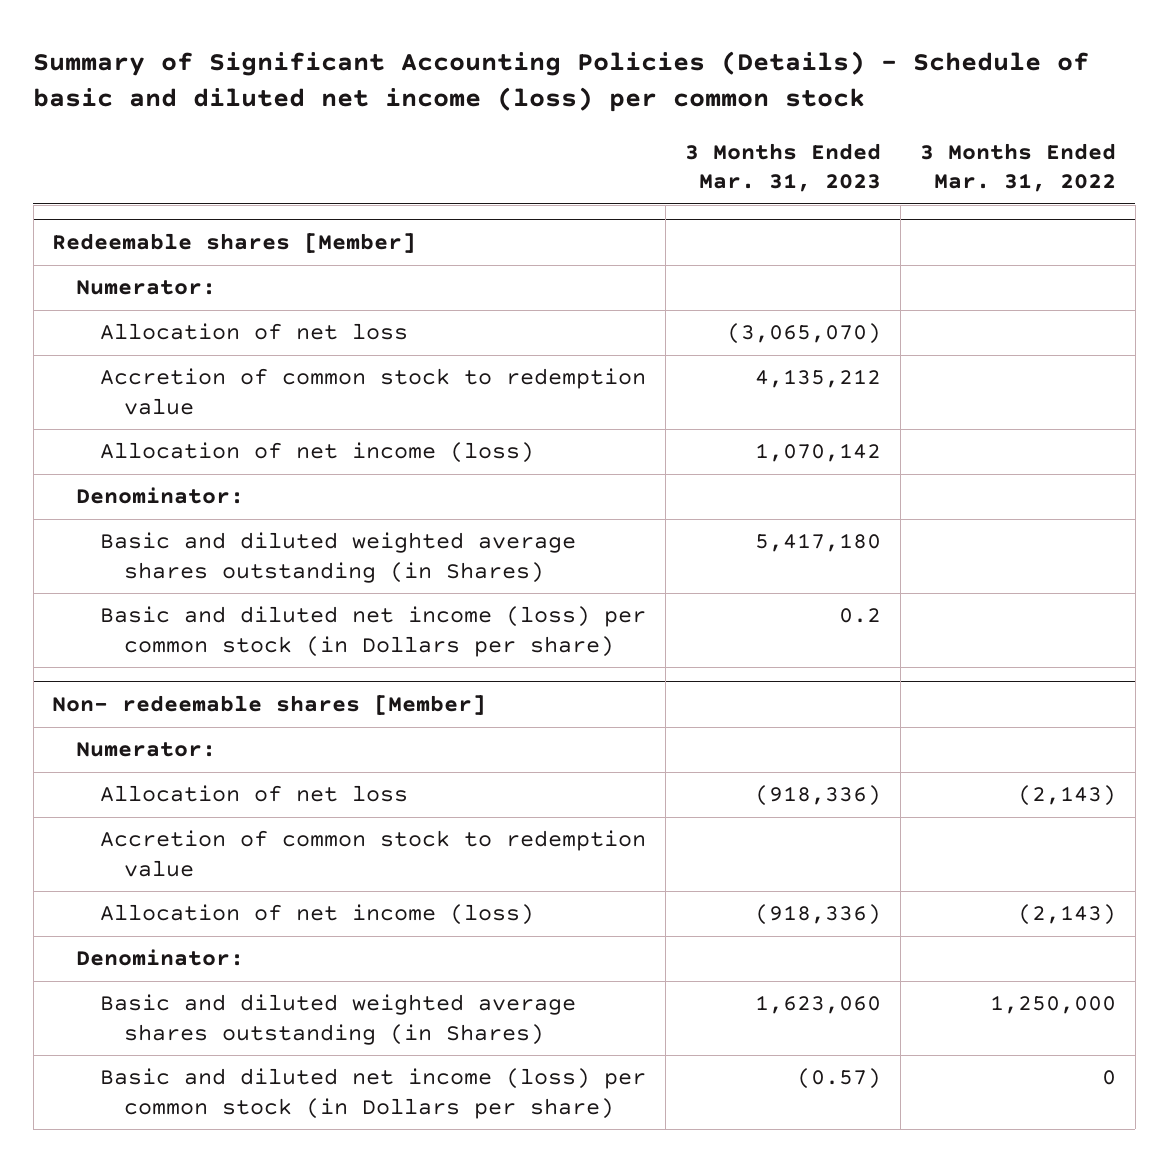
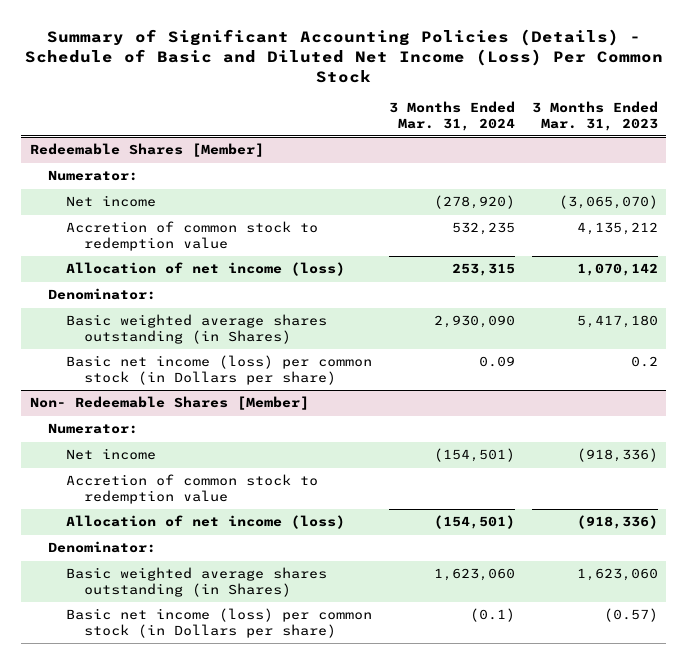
- Summary of Significant Accounting Policies (Details) - Schedule of basic and diluted net income (loss) per common stock
+ Summary of Significant Accounting Policies (Details) - Schedule of Basic and Diluted Net Income (Loss) Per Common Stock
- | 3 Months Ended Mar. 31, 2023 | 3 Months Ended Mar. 31, 2022
+ | 3 Months Ended Mar. 31, 2024 | 3 Months Ended Mar. 31, 2023
- Redeemable shares [Member]
+ Redeemable Shares [Member]
- Allocation of net loss | (3,065,070) |
+ Net income | (278,920) | (3,065,070)
- Basic and diluted weighted average shares outstanding (in Shares) | 5,417,180 |
- Basic and diluted net income (loss) per common stock (in Dollars per share) | 0.2 |
- Non- redeemable shares [Member]
+ Basic weighted average shares outstanding (in Shares) | 2,930,090 | 5,417,180
+ Basic net income (loss) per common stock (in Dollars per share) | 0.09 | 0.2
+ Non- Redeemable Shares [Member]
- Allocation of net loss | (918,336) | (2,143)
+ Net income | (154,501) | (918,336)
- Basic and diluted weighted average shares outstanding (in Shares) | 1,623,060 | 1,250,000
- Basic and diluted net income (loss) per common stock (in Dollars per share) | (0.57) | 0
+ Basic weighted average shares outstanding (in Shares) | 1,623,060 | 1,623,060
+ Basic net income (loss) per common stock (in Dollars per share) | (0.1) | (0.57)

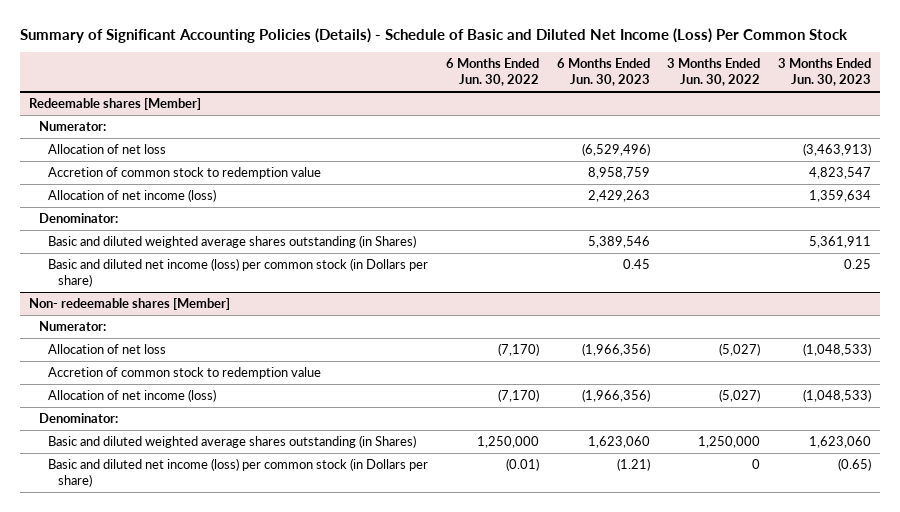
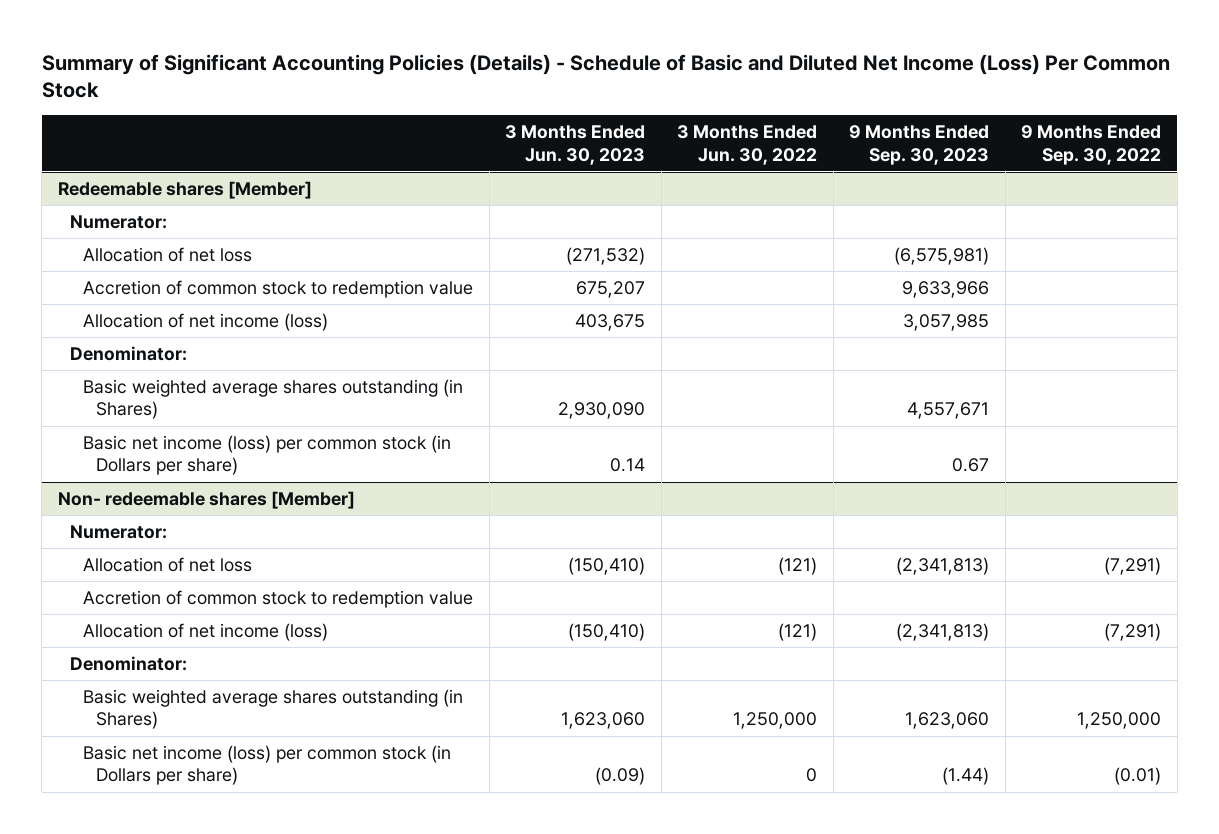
- | 6 Months Ended Jun. 30, 2022 | 6 Months Ended Jun. 30, 2023 | 3 Months Ended Jun. 30, 2022 | 3 Months Ended Jun. 30, 2023
+ | 3 Months Ended Jun. 30, 2023 | 3 Months Ended Jun. 30, 2022 | 9 Months Ended Sep. 30, 2023 | 9 Months Ended Sep. 30, 2022
@ Redeemable shares [Member]
- Allocation of net loss | | (6,529,496) | | (3,463,913)
- Accretion of common stock to redemption value | | 8,958,759 | | 4,823,547
- Allocation of net income (loss) | | 2,429,263 | | 1,359,634
+ Allocation of net loss | (271,532) | | (6,575,981) |
+ Accretion of common stock to redemption value | 675,207 | | 9,633,966 |
+ Allocation of net income (loss) | 403,675 | | 3,057,985 |
- Basic and diluted weighted average shares outstanding (in Shares) | | 5,389,546 | | 5,361,911
- Basic and diluted net income (loss) per common stock (in Dollars per share) | | 0.45 | | 0.25
+ Basic weighted average shares outstanding (in Shares) | 2,930,090 | | 4,557,671 |
+ Basic net income (loss) per common stock (in Dollars per share) | 0.14 | | 0.67 |
@ Non- redeemable shares [Member]
- Allocation of net loss | (7,170) | (1,966,356) | (5,027) | (1,048,533)
+ Allocation of net loss | (150,410) | (121) | (2,341,813) | (7,291)
- Allocation of net income (loss) | (7,170) | (1,966,356) | (5,027) | (1,048,533)
+ Allocation of net income (loss) | (150,410) | (121) | (2,341,813) | (7,291)
- Basic and diluted weighted average shares outstanding (in Shares) | 1,250,000 | 1,623,060 | 1,250,000 | 1,623,060
- Basic and diluted net income (loss) per common stock (in Dollars per share) | (0.01) | (1.21) | 0 | (0.65)
+ Basic weighted average shares outstanding (in Shares) | 1,623,060 | 1,250,000 | 1,623,060 | 1,250,000
+ Basic net income (loss) per common stock (in Dollars per share) | (0.09) | 0 | (1.44) | (0.01)

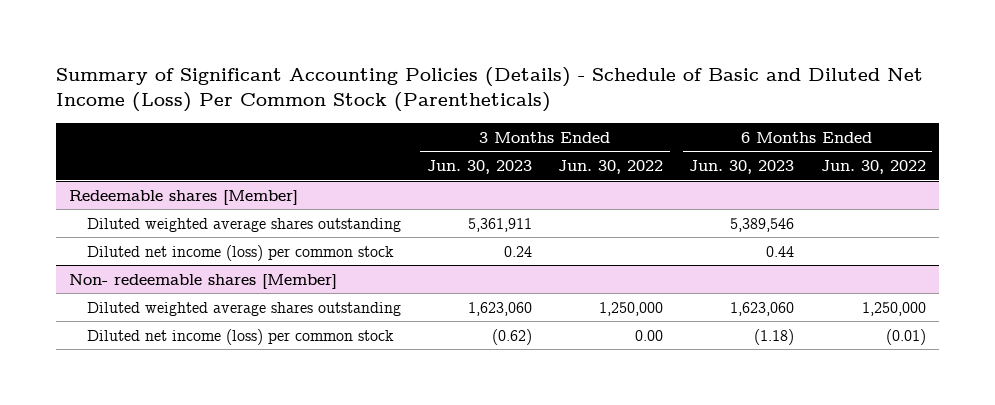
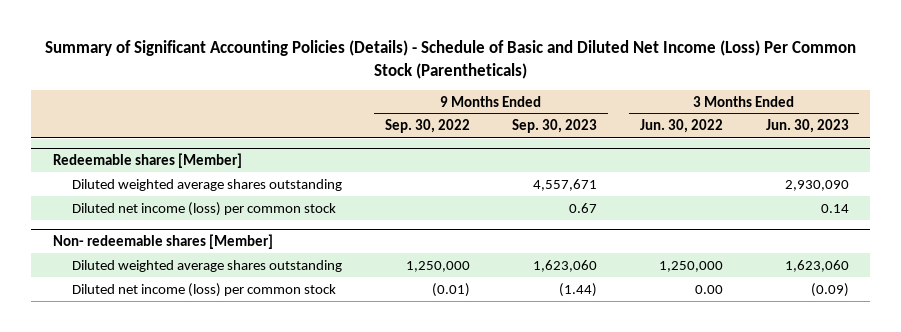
- | 3 Months Ended Jun. 30, 2023 | 3 Months Ended Jun. 30, 2022 | 6 Months Ended Jun. 30, 2023 | 6 Months Ended Jun. 30, 2022
+ | 9 Months Ended Sep. 30, 2022 | 9 Months Ended Sep. 30, 2023 | 3 Months Ended Jun. 30, 2022 | 3 Months Ended Jun. 30, 2023
@ Redeemable shares [Member]
- Diluted weighted average shares outstanding | 5,361,911 | | 5,389,546 |
- Diluted net income (loss) per common stock | 0.24 | | 0.44 |
+ Diluted weighted average shares outstanding | | 4,557,671 | | 2,930,090
+ Diluted net income (loss) per common stock | | 0.67 | | 0.14
@ Non- redeemable shares [Member]
- Diluted net income (loss) per common stock | (0.62) | 0.00 | (1.18) | (0.01)
+ Diluted net income (loss) per common stock | (0.01) | (1.44) | 0.00 | (0.09)

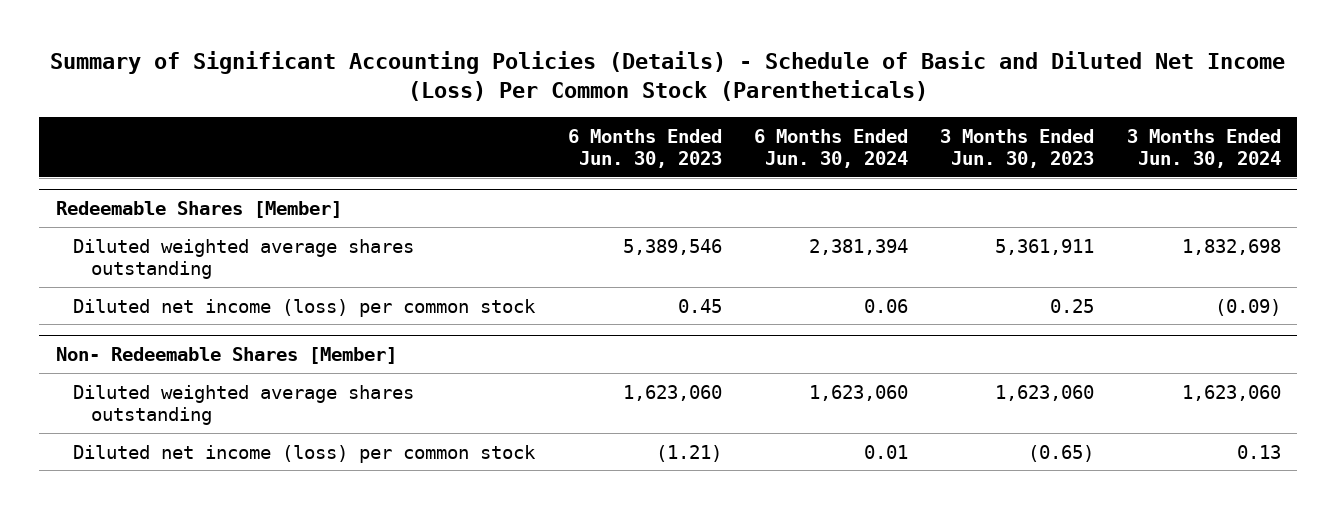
- | 9 Months Ended Sep. 30, 2022 | 9 Months Ended Sep. 30, 2023 | 3 Months Ended Jun. 30, 2022 | 3 Months Ended Jun. 30, 2023
+ | 6 Months Ended Jun. 30, 2023 | 6 Months Ended Jun. 30, 2024 | 3 Months Ended Jun. 30, 2023 | 3 Months Ended Jun. 30, 2024
- Redeemable shares [Member]
- Diluted weighted average shares outstanding | | 4,557,671 | | 2,930,090
- Diluted net income (loss) per common stock | | 0.67 | | 0.14
- Non- redeemable shares [Member]
+ Redeemable Shares [Member]
+ Diluted weighted average shares outstanding | 5,389,546 | 2,381,394 | 5,361,911 | 1,832,698
+ Diluted net income (loss) per common stock | 0.45 | 0.06 | 0.25 | (0.09)
+ Non- Redeemable Shares [Member]
- Diluted net income (loss) per common stock | (0.01) | (1.44) | 0.00 | (0.09)
+ Diluted net income (loss) per common stock | (1.21) | 0.01 | (0.65) | 0.13

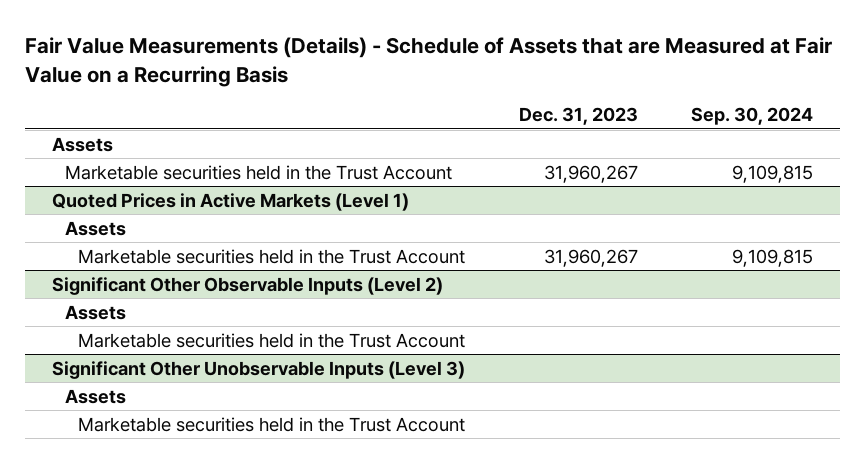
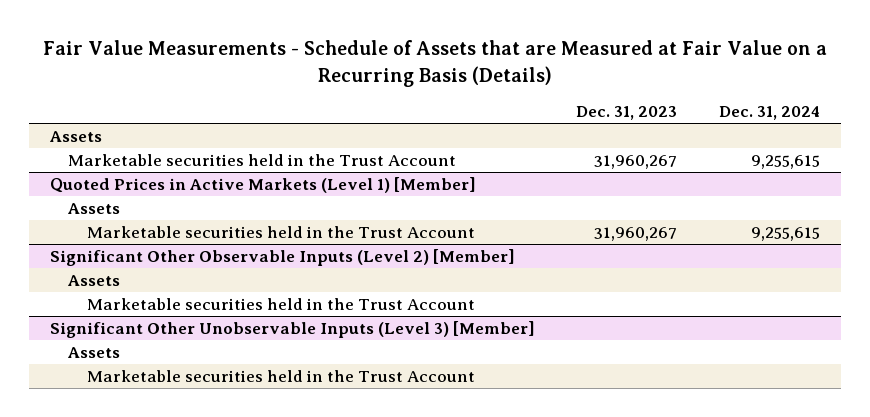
- Fair Value Measurements (Details) - Schedule of Assets that are Measured at Fair Value on a Recurring Basis
+ Fair Value Measurements - Schedule of Assets that are Measured at Fair Value on a Recurring Basis (Details)
- | Dec. 31, 2023 | Sep. 30, 2024
+ | Dec. 31, 2023 | Dec. 31, 2024
- Quoted Prices in Active Markets (Level 1)
+ Quoted Prices in Active Markets (Level 1) [Member]
- Significant Other Observable Inputs (Level 2)
+ Significant Other Observable Inputs (Level 2) [Member]
- Significant Other Unobservable Inputs (Level 3)
+ Significant Other Unobservable Inputs (Level 3) [Member]

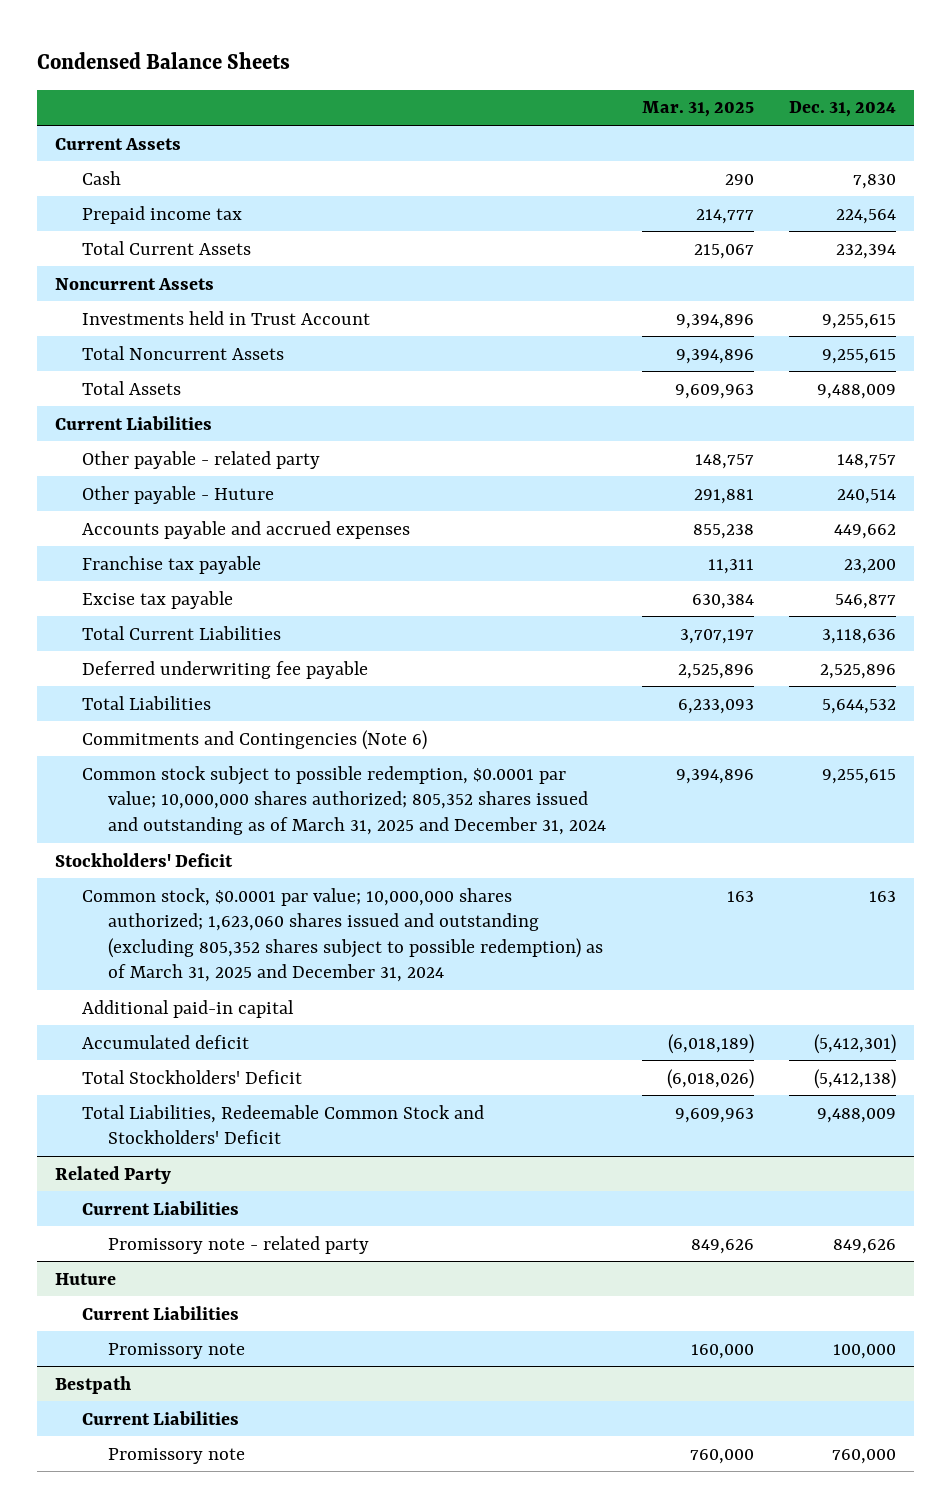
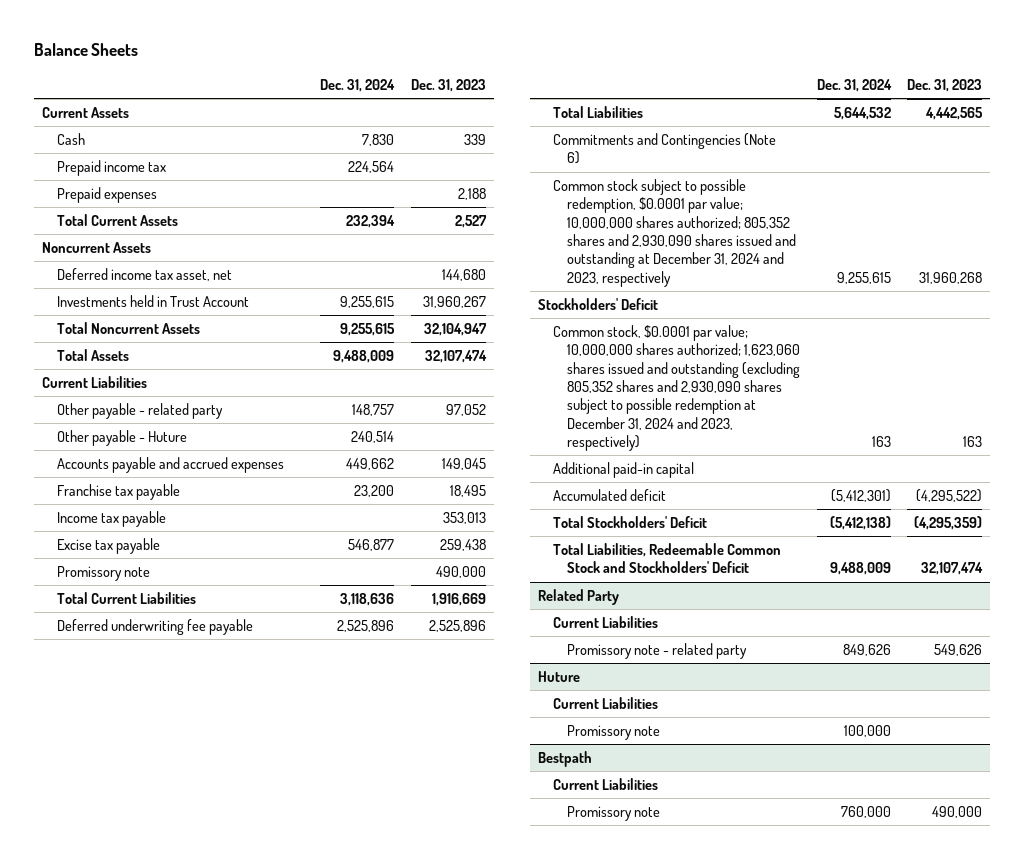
- Condensed Balance Sheets
+ Balance Sheets
- | Mar. 31, 2025 | Dec. 31, 2024
+ | Dec. 31, 2024 | Dec. 31, 2023
+ Prepaid expenses | | 2,188
+ Deferred income tax asset, net | | 144,680
+ Income tax payable | | 353,013
+ Promissory note | | 490,000
- Common stock subject to possible redemption, $0.0001 par value; 10,000,000 shares authorized; 805,352 shares issued and outstanding as of March 31, 2025 and December 31, 2024 | 9,394,896 | 9,255,615
+ Common stock subject to possible redemption, $0.0001 par value; 10,000,000 shares authorized; 805,352 shares and 2,930,090 shares issued and outstanding at December 31, 2024 and 2023, respectively | 9,255,615 | 31,960,268
- Common stock, $0.0001 par value; 10,000,000 shares authorized; 1,623,060 shares issued and outstanding (excluding 805,352 shares subject to possible redemption) as of March 31, 2025 and December 31, 2024 | 163 | 163
+ Common stock, $0.0001 par value; 10,000,000 shares authorized; 1,623,060 shares issued and outstanding (excluding 805,352 shares and 2,930,090 shares subject to possible redemption at December 31, 2024 and 2023, respectively) | 163 | 163

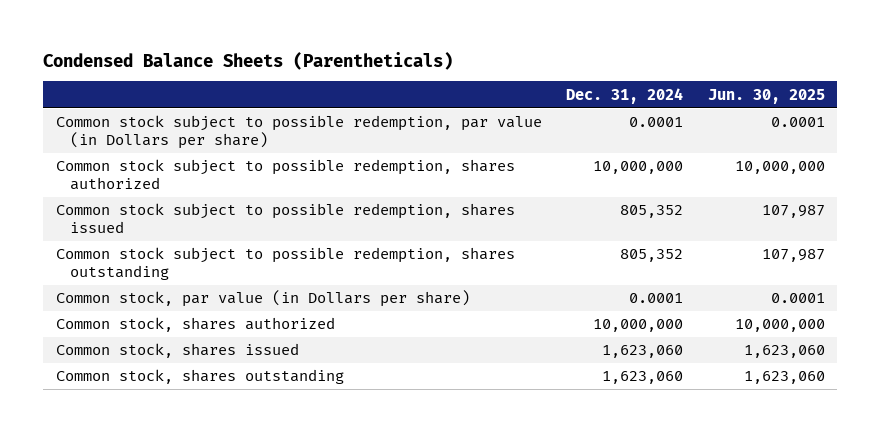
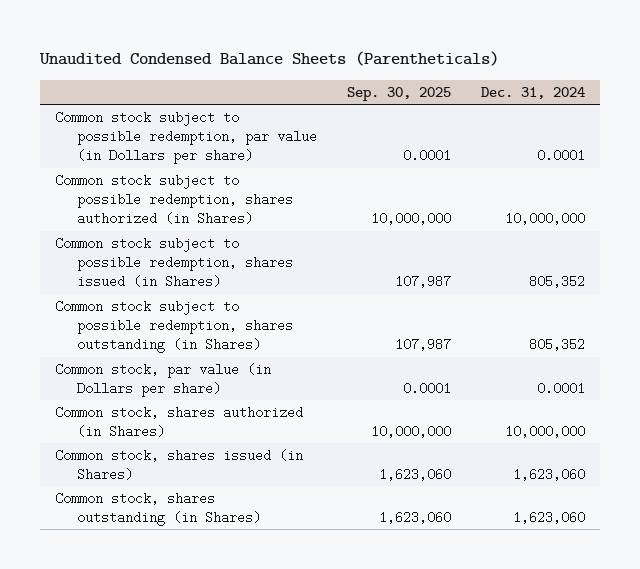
- Condensed Balance Sheets (Parentheticals)
+ Unaudited Condensed Balance Sheets (Parentheticals)
- | Dec. 31, 2024 | Jun. 30, 2025
+ | Sep. 30, 2025 | Dec. 31, 2024
- Common stock subject to possible redemption, shares authorized | 10,000,000 | 10,000,000
- Common stock subject to possible redemption, shares issued | 805,352 | 107,987
- Common stock subject to possible redemption, shares outstanding | 805,352 | 107,987
+ Common stock subject to possible redemption, shares authorized (in Shares) | 10,000,000 | 10,000,000
+ Common stock subject to possible redemption, shares issued (in Shares) | 107,987 | 805,352
+ Common stock subject to possible redemption, shares outstanding (in Shares) | 107,987 | 805,352
- Common stock, shares authorized | 10,000,000 | 10,000,000
- Common stock, shares issued | 1,623,060 | 1,623,060
- Common stock, shares outstanding | 1,623,060 | 1,623,060
+ Common stock, shares authorized (in Shares) | 10,000,000 | 10,000,000
+ Common stock, shares issued (in Shares) | 1,623,060 | 1,623,060
+ Common stock, shares outstanding (in Shares) | 1,623,060 | 1,623,060

